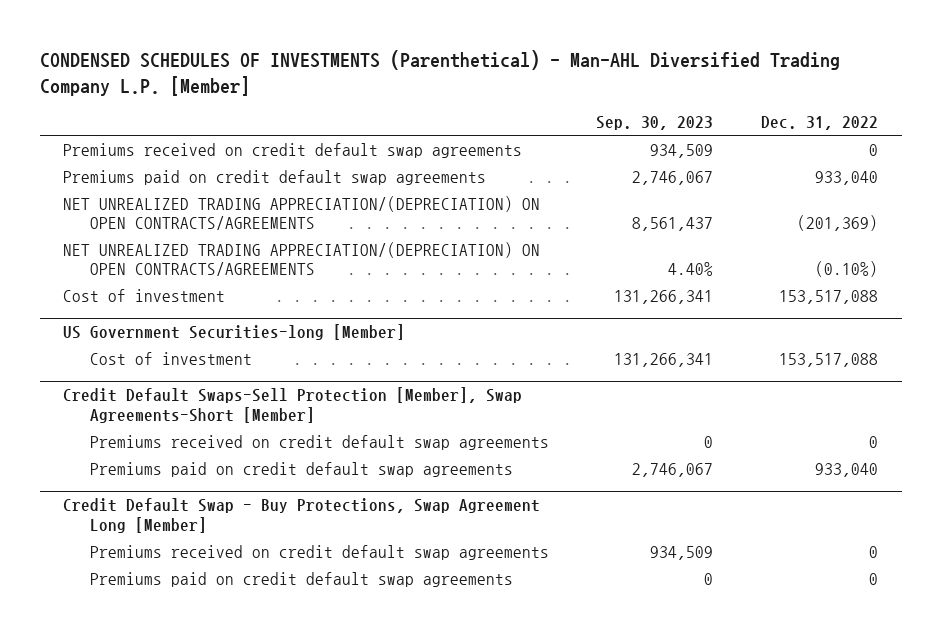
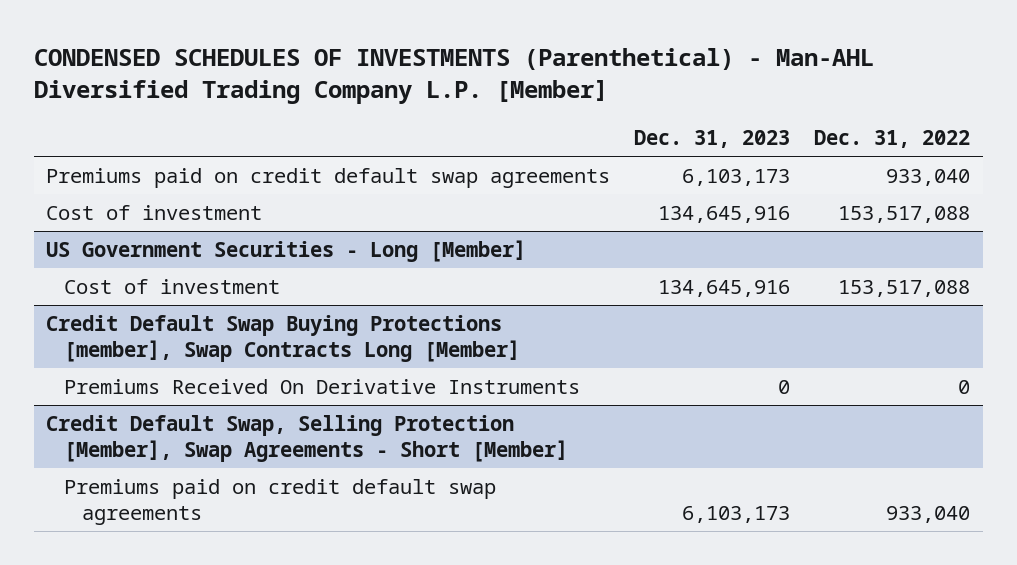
- | Sep. 30, 2023 | Dec. 31, 2022
+ | Dec. 31, 2023 | Dec. 31, 2022
- Premiums received on credit default swap agreements | 934,509 | 0
- NET UNREALIZED TRADING APPRECIATION/(DEPRECIATION) ON OPEN CONTRACTS/AGREEMENTS | 8,561,437 | (201,369)
- NET UNREALIZED TRADING APPRECIATION/(DEPRECIATION) ON OPEN CONTRACTS/AGREEMENTS | 4.40% | (0.10%)
- US Government Securities-long [Member]
+ US Government Securities - Long [Member]
- Credit Default Swaps-Sell Protection [Member], Swap Agreements-Short [Member]
- Premiums received on credit default swap agreements | 0 | 0
+ Credit Default Swap Buying Protections [member], Swap Contracts Long [Member]
+ Premiums Received On Derivative Instruments | 0 | 0
+ Credit Default Swap, Selling Protection [Member], Swap Agreements - Short [Member]
- Credit Default Swap - Buy Protections, Swap Agreement Long [Member]
- Premiums received on credit default swap agreements | 934,509 | 0
- Premiums paid on credit default swap agreements | 0 | 0

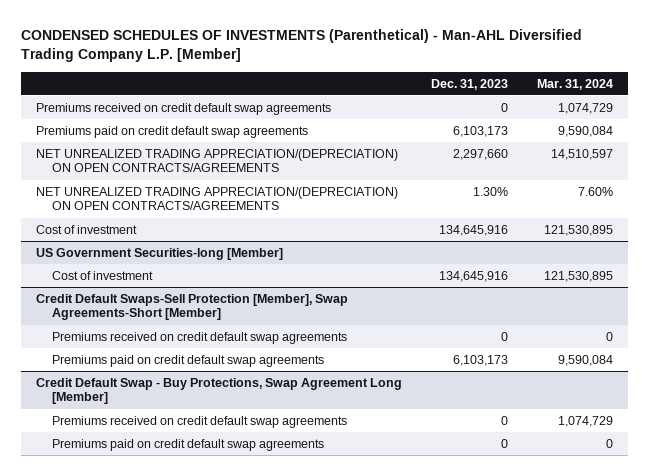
- | Dec. 31, 2023 | Dec. 31, 2022
+ | Dec. 31, 2023 | Mar. 31, 2024
+ Premiums received on credit default swap agreements | 0 | 1,074,729
+ NET UNREALIZED TRADING APPRECIATION/(DEPRECIATION) ON OPEN CONTRACTS/AGREEMENTS | 2,297,660 | 14,510,597
+ NET UNREALIZED TRADING APPRECIATION/(DEPRECIATION) ON OPEN CONTRACTS/AGREEMENTS | 1.30% | 7.60%
- US Government Securities - Long [Member]
+ US Government Securities-long [Member]
- Credit Default Swap Buying Protections [member], Swap Contracts Long [Member]
- Premiums Received On Derivative Instruments | 0 | 0
- Credit Default Swap, Selling Protection [Member], Swap Agreements - Short [Member]
+ Credit Default Swaps-Sell Protection [Member], Swap Agreements-Short [Member]
+ Premiums received on credit default swap agreements | 0 | 0
+ Credit Default Swap - Buy Protections, Swap Agreement Long [Member]
+ Premiums received on credit default swap agreements | 0 | 1,074,729
+ Premiums paid on credit default swap agreements | 0 | 0

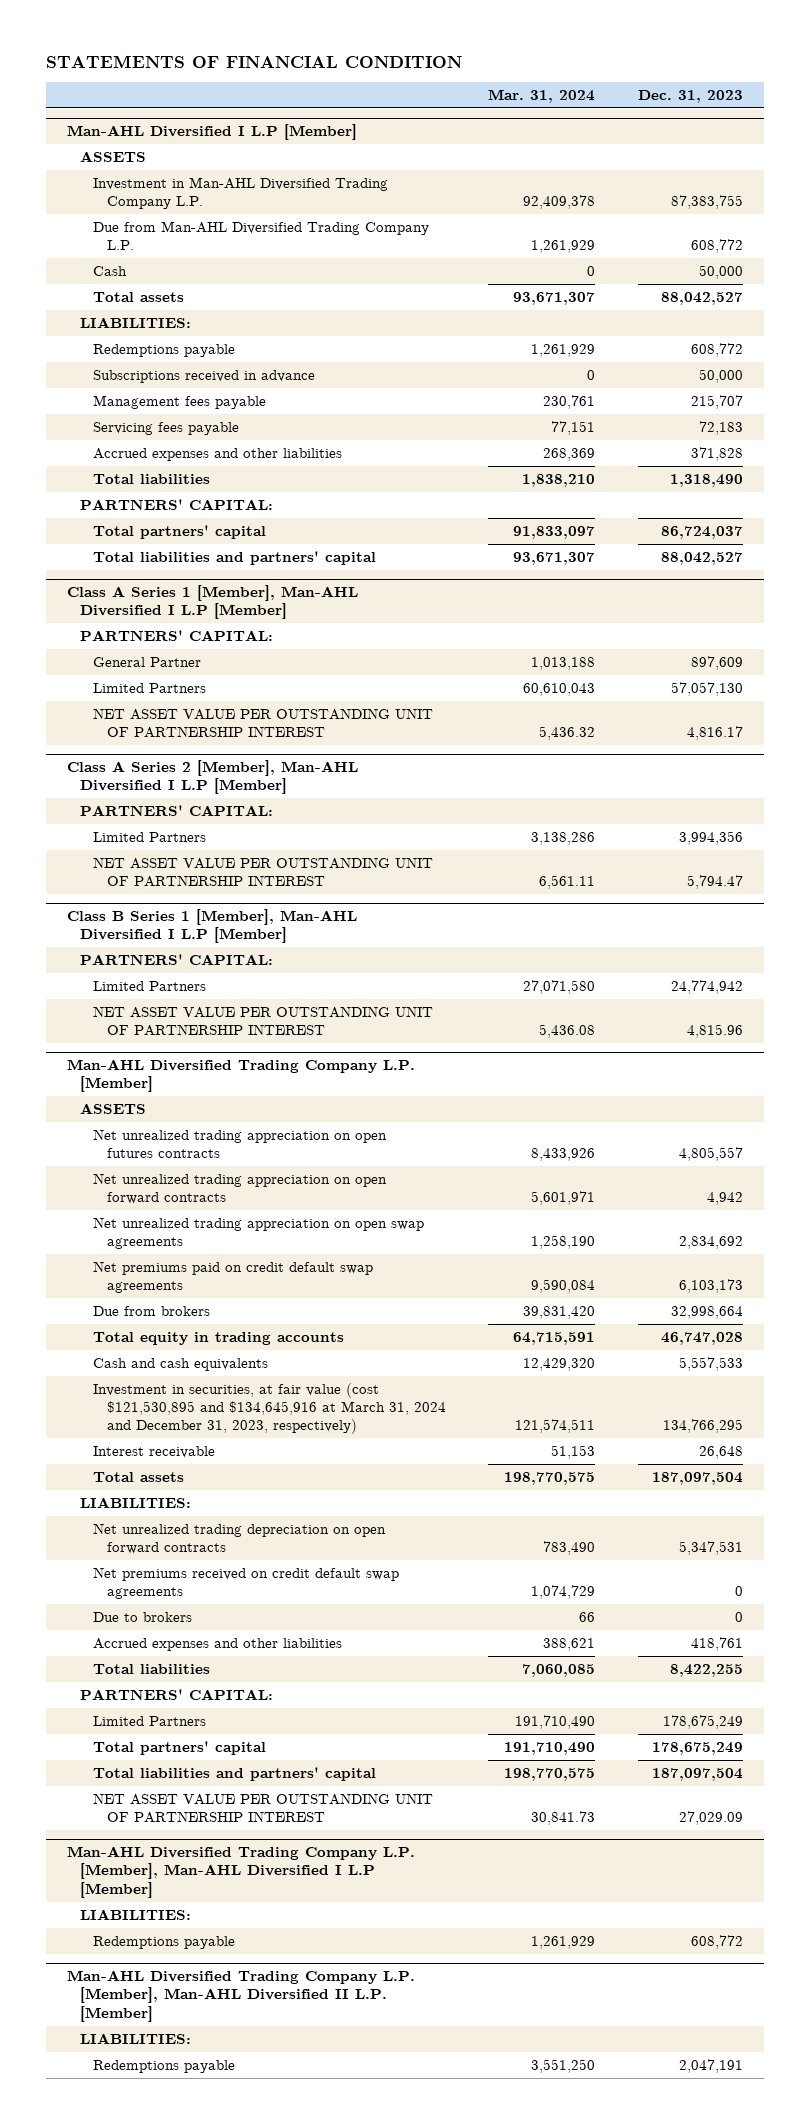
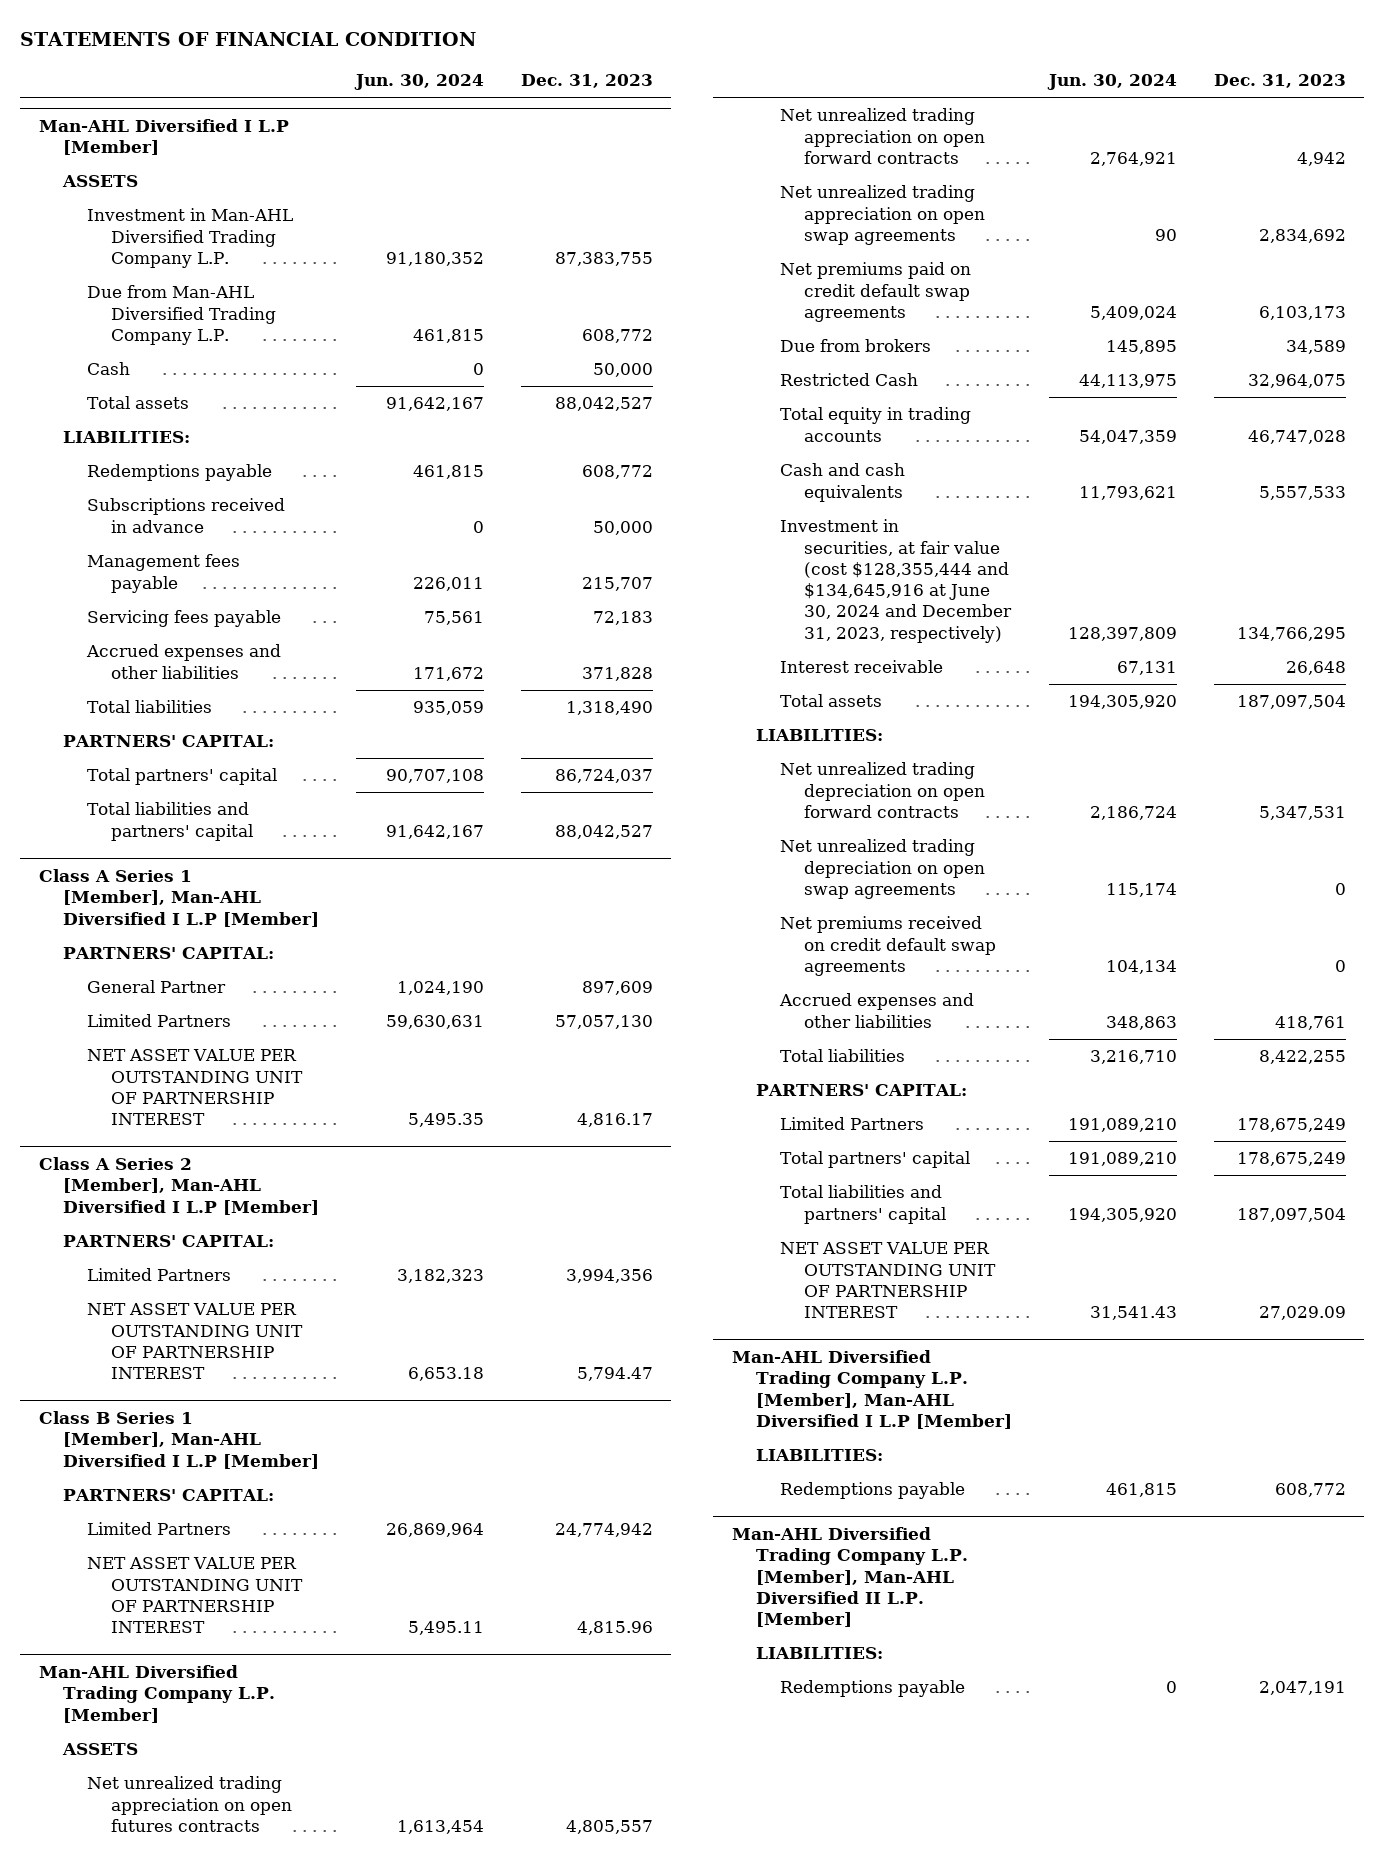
- | Mar. 31, 2024 | Dec. 31, 2023
+ | Jun. 30, 2024 | Dec. 31, 2023
@ Man-AHL Diversified Trading Company L.P. [Member]
- Due from brokers | 39,831,420 | 32,998,664
+ Due from brokers | 145,895 | 34,589
+ Restricted Cash | 44,113,975 | 32,964,075
- Investment in securities, at fair value (cost $121,530,895 and $134,645,916 at March 31, 2024 and December 31, 2023, respectively) | 121,574,511 | 134,766,295
+ Investment in securities, at fair value (cost $128,355,444 and $134,645,916 at June 30, 2024 and December 31, 2023, respectively) | 128,397,809 | 134,766,295
+ Net unrealized trading depreciation on open swap agreements | 115,174 | 0
- Due to brokers | 66 | 0

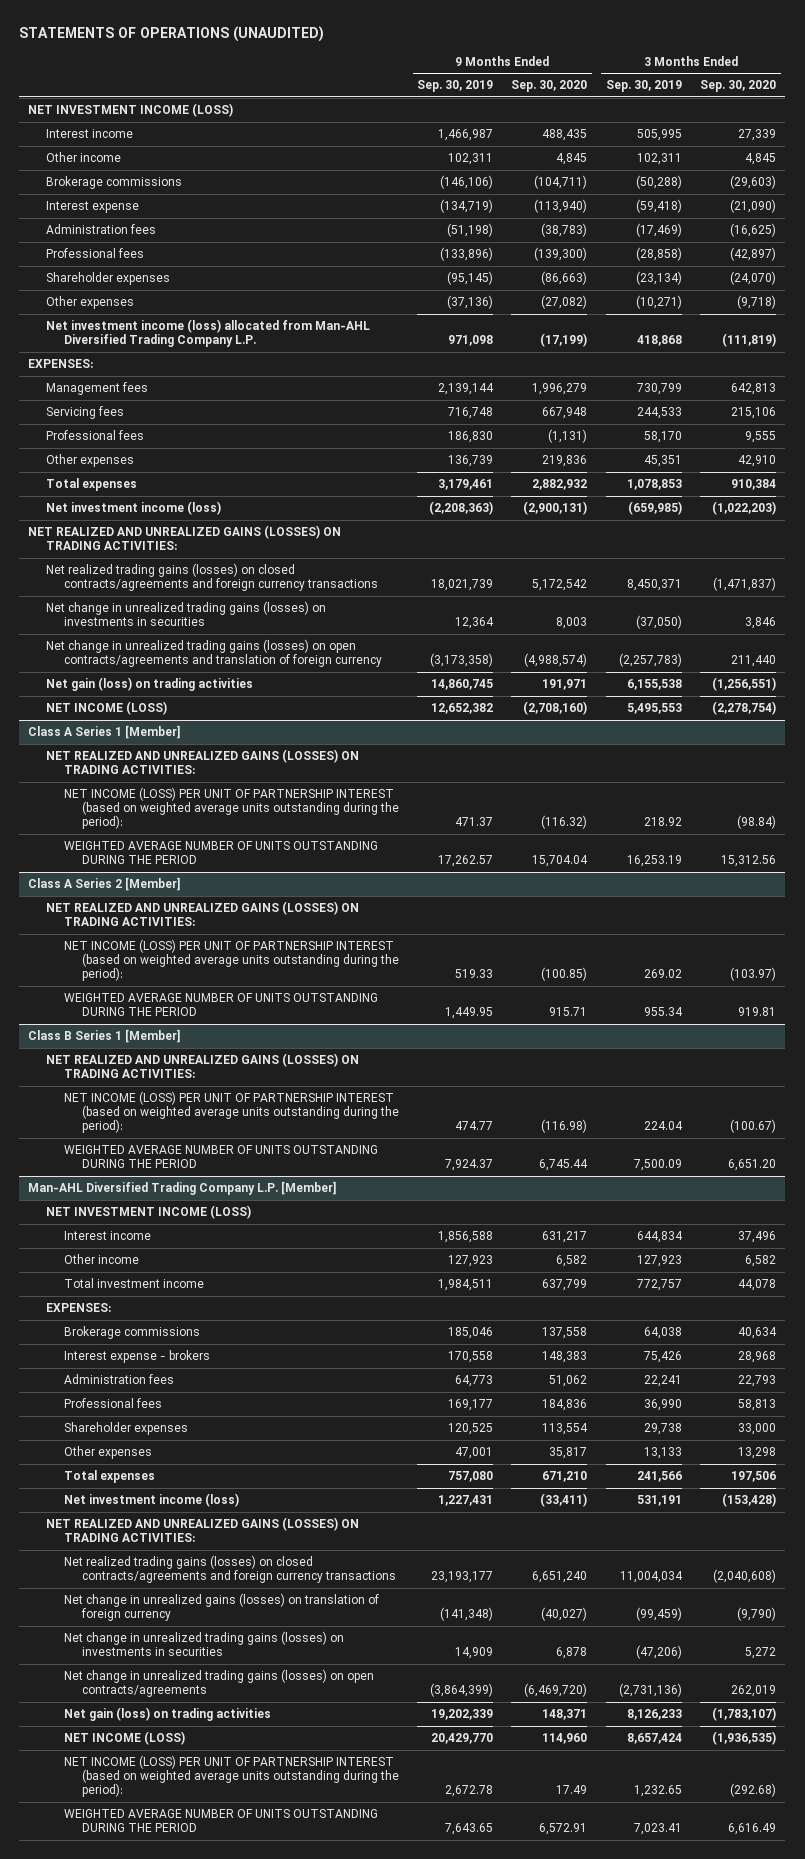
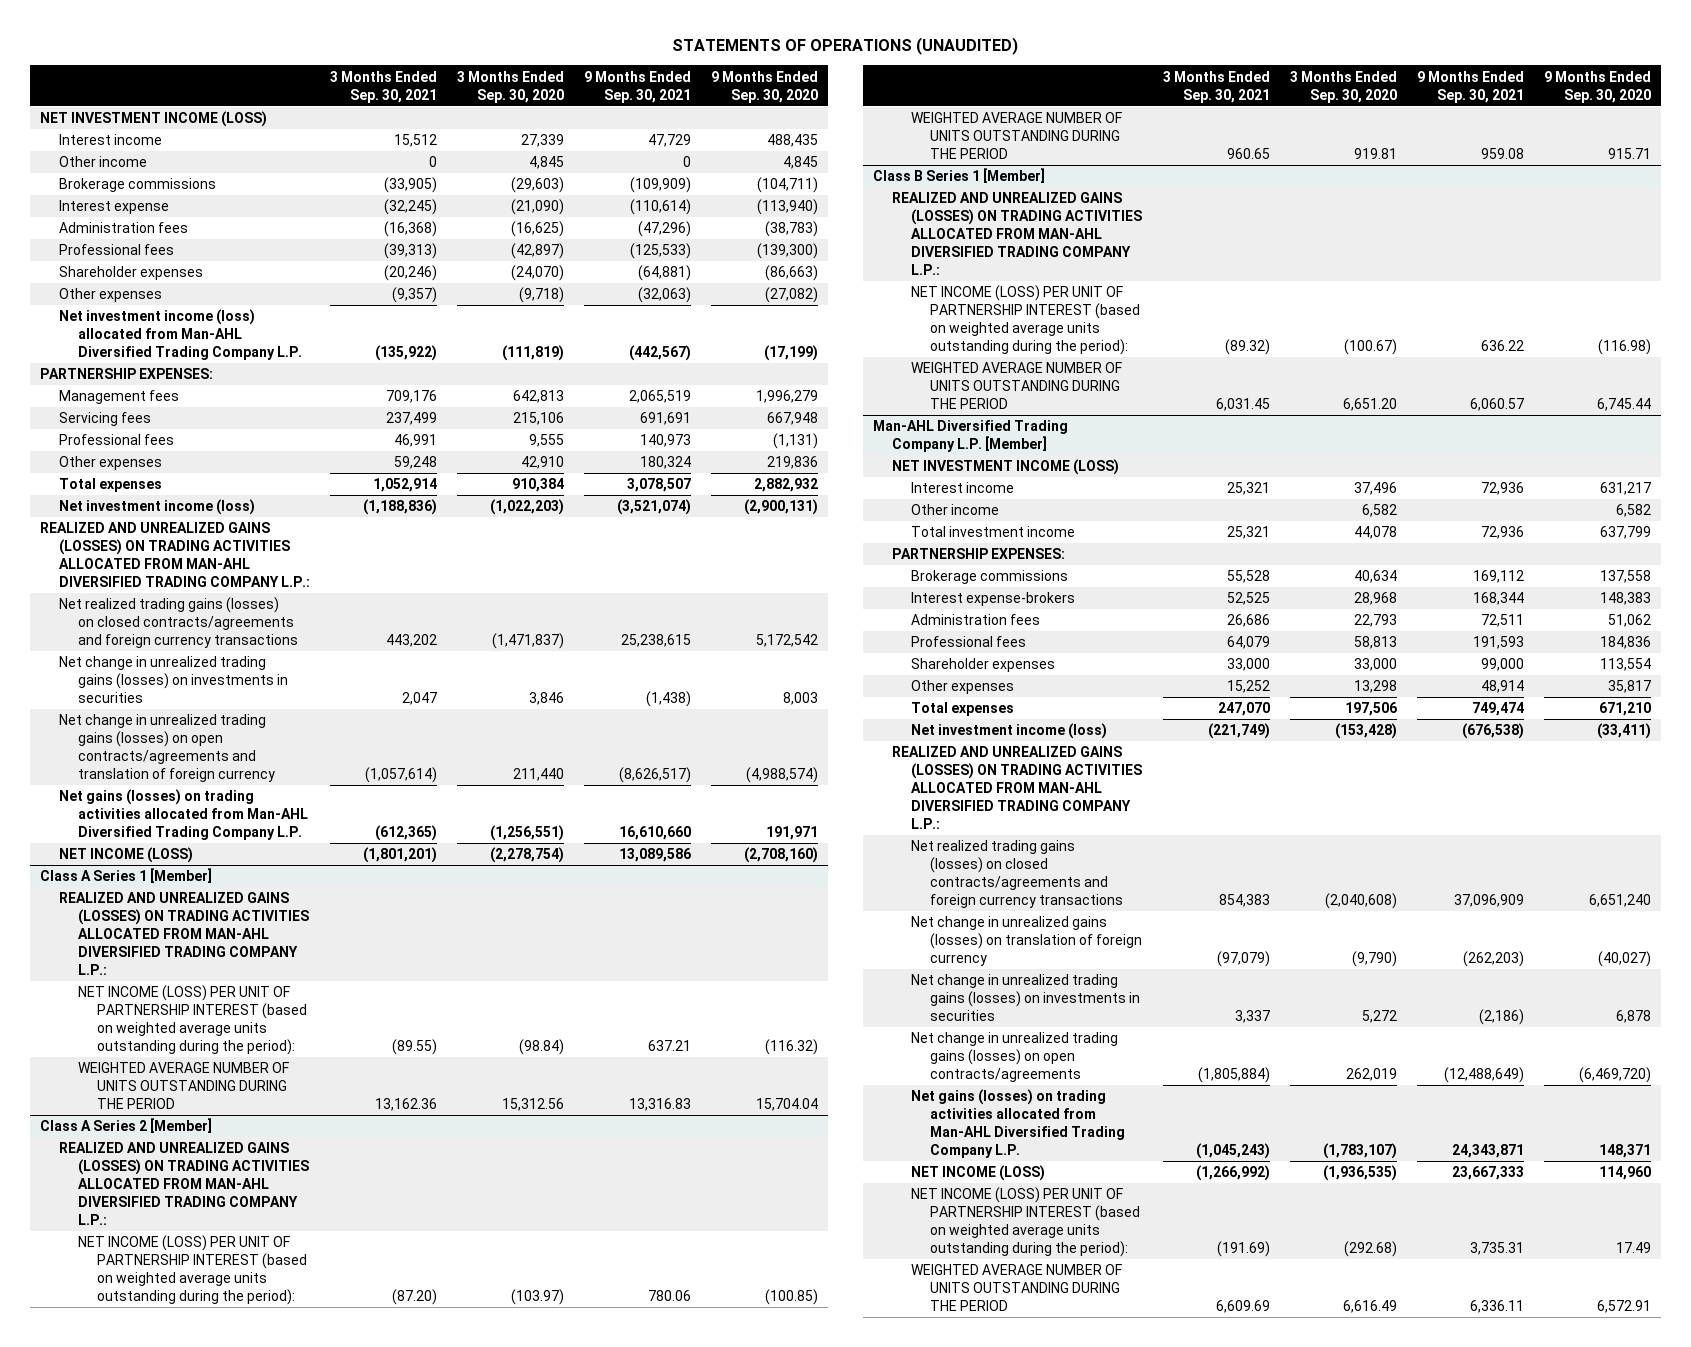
- | 9 Months Ended Sep. 30, 2019 | 9 Months Ended Sep. 30, 2020 | 3 Months Ended Sep. 30, 2019 | 3 Months Ended Sep. 30, 2020
+ | 3 Months Ended Sep. 30, 2021 | 3 Months Ended Sep. 30, 2020 | 9 Months Ended Sep. 30, 2021 | 9 Months Ended Sep. 30, 2020
- EXPENSES:
+ PARTNERSHIP EXPENSES:
- NET REALIZED AND UNREALIZED GAINS (LOSSES) ON TRADING ACTIVITIES:
+ REALIZED AND UNREALIZED GAINS (LOSSES) ON TRADING ACTIVITIES ALLOCATED FROM MAN-AHL DIVERSIFIED TRADING COMPANY L.P.:
- Net gain (loss) on trading activities | 14,860,745 | 191,971 | 6,155,538 | (1,256,551)
+ Net gains (losses) on trading activities allocated from Man-AHL Diversified Trading Company L.P. | (612,365) | (1,256,551) | 16,610,660 | 191,971
@ Class A Series 1 [Member]
- NET REALIZED AND UNREALIZED GAINS (LOSSES) ON TRADING ACTIVITIES:
+ REALIZED AND UNREALIZED GAINS (LOSSES) ON TRADING ACTIVITIES ALLOCATED FROM MAN-AHL DIVERSIFIED TRADING COMPANY L.P.:
@ Class A Series 2 [Member]
- NET REALIZED AND UNREALIZED GAINS (LOSSES) ON TRADING ACTIVITIES:
+ REALIZED AND UNREALIZED GAINS (LOSSES) ON TRADING ACTIVITIES ALLOCATED FROM MAN-AHL DIVERSIFIED TRADING COMPANY L.P.:
@ Class B Series 1 [Member]
- NET REALIZED AND UNREALIZED GAINS (LOSSES) ON TRADING ACTIVITIES:
+ REALIZED AND UNREALIZED GAINS (LOSSES) ON TRADING ACTIVITIES ALLOCATED FROM MAN-AHL DIVERSIFIED TRADING COMPANY L.P.:
@ Man-AHL Diversified Trading Company L.P. [Member]
- EXPENSES:
+ PARTNERSHIP EXPENSES:
- Interest expense - brokers | 170,558 | 148,383 | 75,426 | 28,968
+ Interest expense-brokers | 52,525 | 28,968 | 168,344 | 148,383
- NET REALIZED AND UNREALIZED GAINS (LOSSES) ON TRADING ACTIVITIES:
+ REALIZED AND UNREALIZED GAINS (LOSSES) ON TRADING ACTIVITIES ALLOCATED FROM MAN-AHL DIVERSIFIED TRADING COMPANY L.P.:
- Net gain (loss) on trading activities | 19,202,339 | 148,371 | 8,126,233 | (1,783,107)
+ Net gains (losses) on trading activities allocated from Man-AHL Diversified Trading Company L.P. | (1,045,243) | (1,783,107) | 24,343,871 | 148,371

